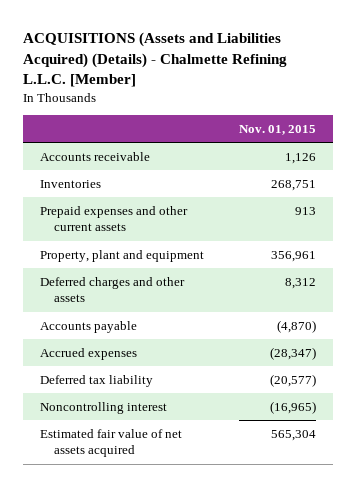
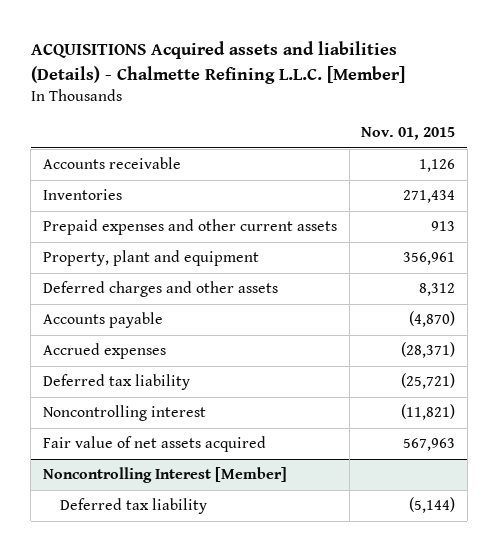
- ACQUISITIONS (Assets and Liabilities Acquired) (Details) - Chalmette Refining L.L.C. [Member]
+ ACQUISITIONS Acquired assets and liabilities (Details) - Chalmette Refining L.L.C. [Member]
- Inventories | 268,751
+ Inventories | 271,434
- Accrued expenses | (28,347)
- Deferred tax liability | (20,577)
- Noncontrolling interest | (16,965)
- Estimated fair value of net assets acquired | 565,304
+ Accrued expenses | (28,371)
+ Deferred tax liability | (25,721)
+ Noncontrolling interest | (11,821)
+ Fair value of net assets acquired | 567,963
+ Noncontrolling Interest [Member]
+ Deferred tax liability | (5,144)

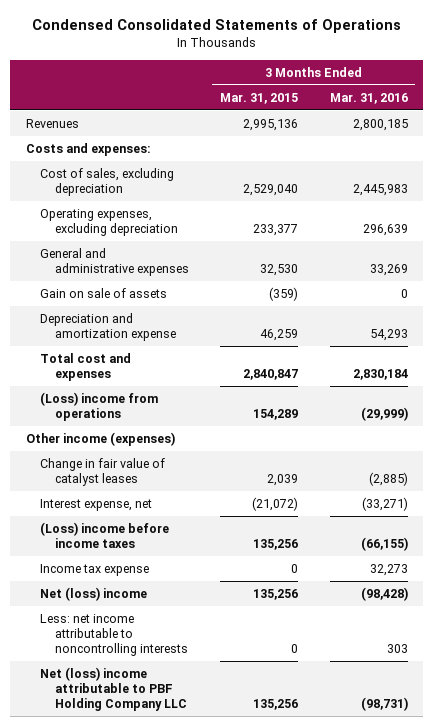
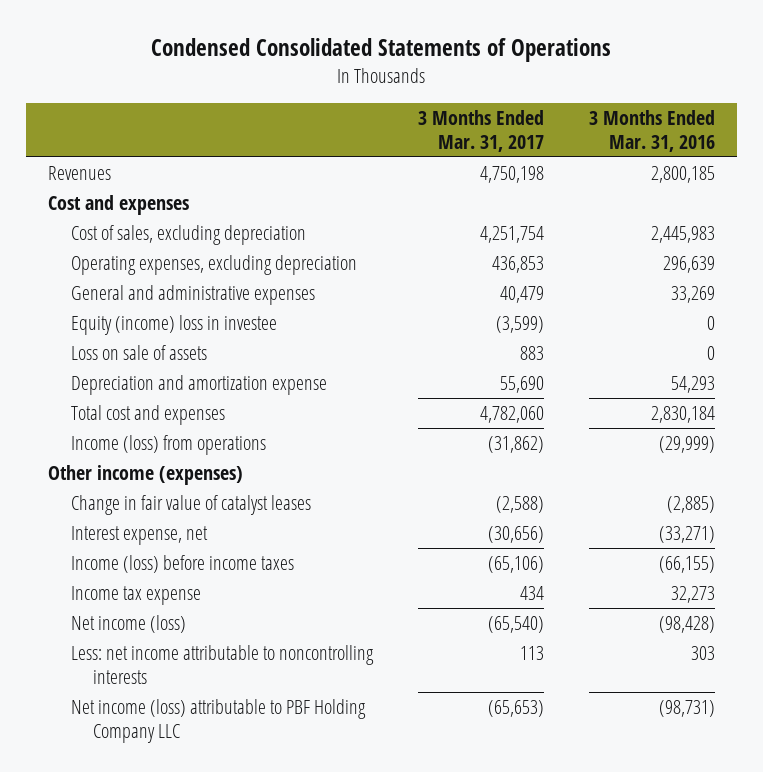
- | 3 Months Ended Mar. 31, 2015 | 3 Months Ended Mar. 31, 2016
+ | 3 Months Ended Mar. 31, 2017 | 3 Months Ended Mar. 31, 2016
- Costs and expenses:
+ Cost and expenses
- Gain on sale of assets | (359) | 0
+ Equity (income) loss in investee | (3,599) | 0
+ Loss on sale of assets | 883 | 0
- (Loss) income from operations | 154,289 | (29,999)
+ Income (loss) from operations | (31,862) | (29,999)
- (Loss) income before income taxes | 135,256 | (66,155)
+ Income (loss) before income taxes | (65,106) | (66,155)
- Net (loss) income | 135,256 | (98,428)
+ Net income (loss) | (65,540) | (98,428)
- Net (loss) income attributable to PBF Holding Company LLC | 135,256 | (98,731)
+ Net income (loss) attributable to PBF Holding Company LLC | (65,653) | (98,731)

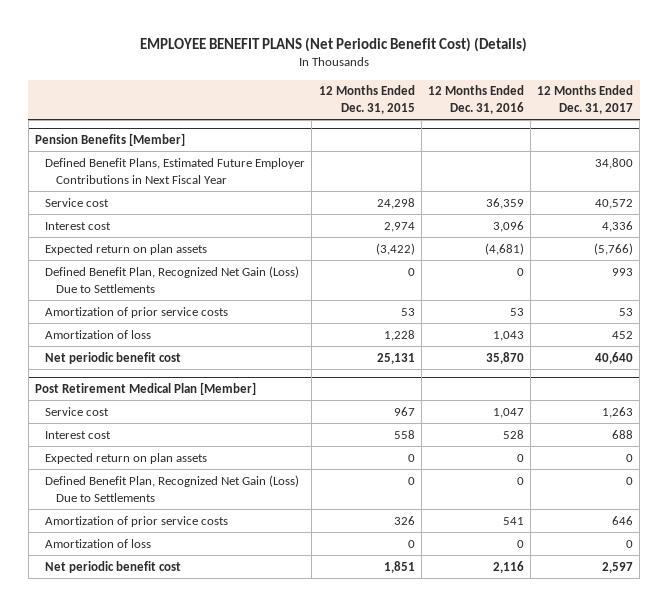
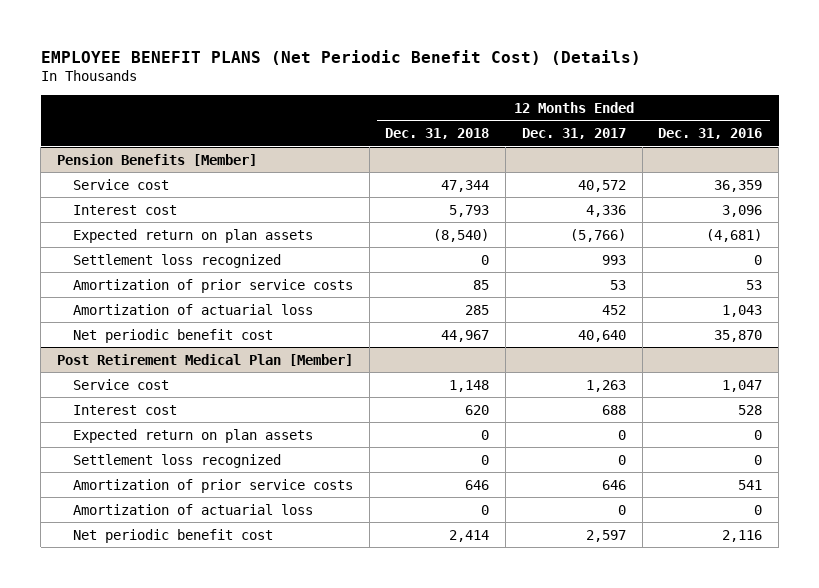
- | 12 Months Ended Dec. 31, 2015 | 12 Months Ended Dec. 31, 2016 | 12 Months Ended Dec. 31, 2017
+ | 12 Months Ended Dec. 31, 2018 | 12 Months Ended Dec. 31, 2017 | 12 Months Ended Dec. 31, 2016
@ Pension Benefits [Member]
- Defined Benefit Plans, Estimated Future Employer Contributions in Next Fiscal Year | | | 34,800
- Defined Benefit Plan, Recognized Net Gain (Loss) Due to Settlements | 0 | 0 | 993
+ Settlement loss recognized | 0 | 993 | 0
- Amortization of loss | 1,228 | 1,043 | 452
+ Amortization of actuarial loss | 285 | 452 | 1,043
@ Post Retirement Medical Plan [Member]
- Defined Benefit Plan, Recognized Net Gain (Loss) Due to Settlements | 0 | 0 | 0
+ Settlement loss recognized | 0 | 0 | 0
- Amortization of loss | 0 | 0 | 0
+ Amortization of actuarial loss | 0 | 0 | 0

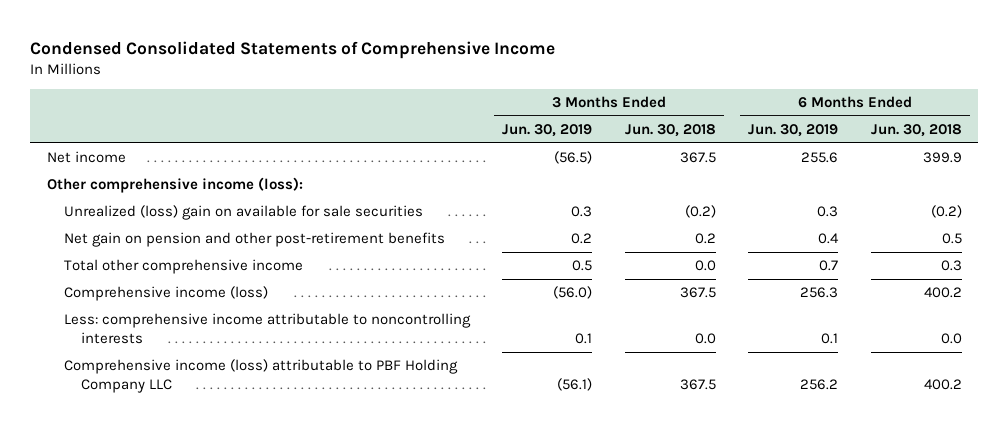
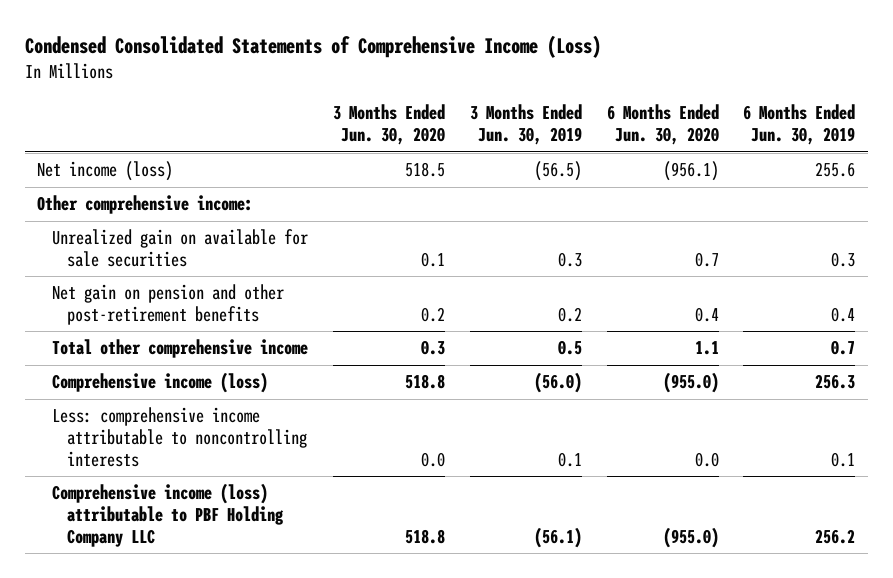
- Condensed Consolidated Statements of Comprehensive Income
+ Condensed Consolidated Statements of Comprehensive Income (Loss)
- | 3 Months Ended Jun. 30, 2019 | 3 Months Ended Jun. 30, 2018 | 6 Months Ended Jun. 30, 2019 | 6 Months Ended Jun. 30, 2018
+ | 3 Months Ended Jun. 30, 2020 | 3 Months Ended Jun. 30, 2019 | 6 Months Ended Jun. 30, 2020 | 6 Months Ended Jun. 30, 2019
- Net income | (56.5) | 367.5 | 255.6 | 399.9
- Other comprehensive income (loss):
- Unrealized (loss) gain on available for sale securities | 0.3 | (0.2) | 0.3 | (0.2)
+ Net income (loss) | 518.5 | (56.5) | (956.1) | 255.6
+ Other comprehensive income:
+ Unrealized gain on available for sale securities | 0.1 | 0.3 | 0.7 | 0.3

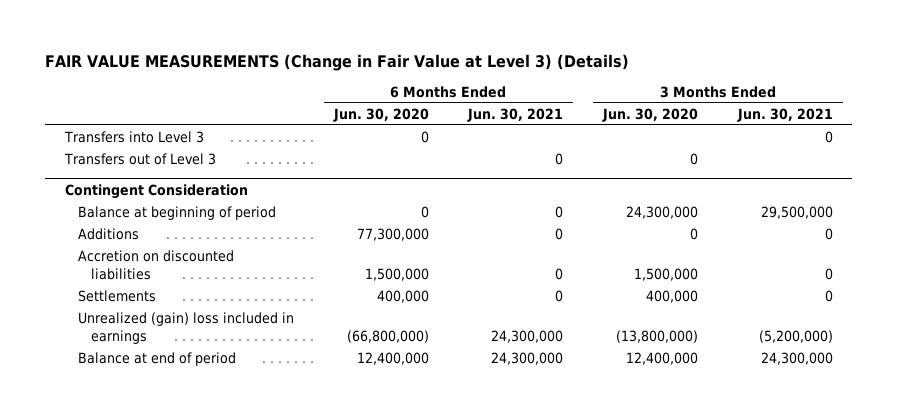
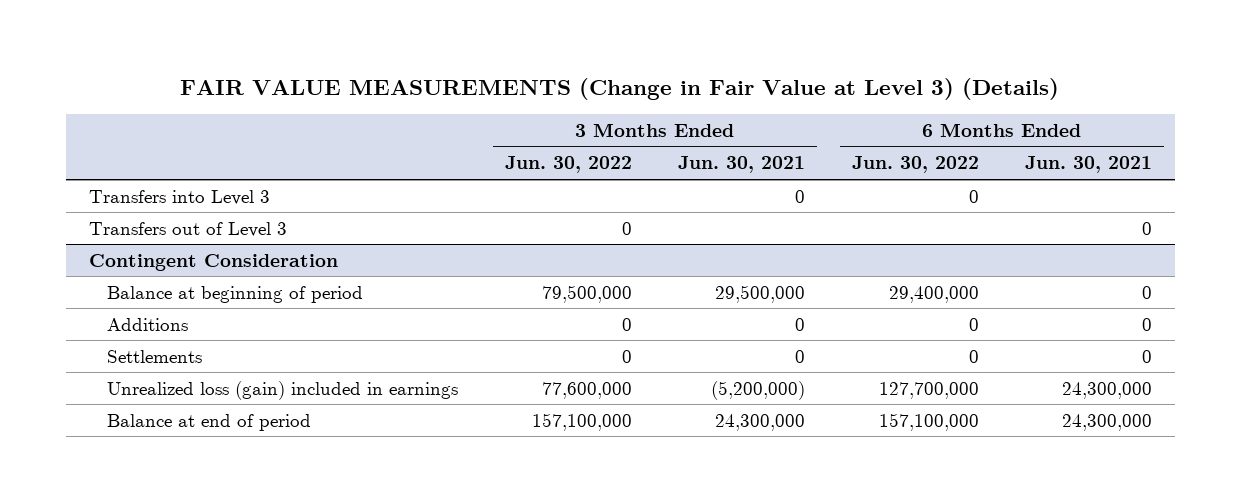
- | 6 Months Ended Jun. 30, 2020 | 6 Months Ended Jun. 30, 2021 | 3 Months Ended Jun. 30, 2020 | 3 Months Ended Jun. 30, 2021
+ | 3 Months Ended Jun. 30, 2022 | 3 Months Ended Jun. 30, 2021 | 6 Months Ended Jun. 30, 2022 | 6 Months Ended Jun. 30, 2021
@ Contingent Consideration
- Accretion on discounted liabilities | 1,500,000 | 0 | 1,500,000 | 0
- Unrealized (gain) loss included in earnings | (66,800,000) | 24,300,000 | (13,800,000) | (5,200,000)
+ Unrealized loss (gain) included in earnings | 77,600,000 | (5,200,000) | 127,700,000 | 24,300,000

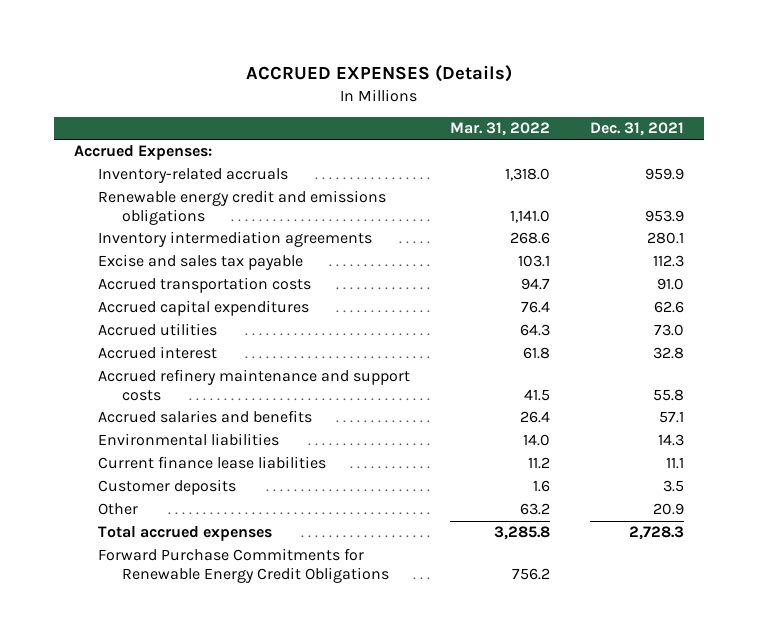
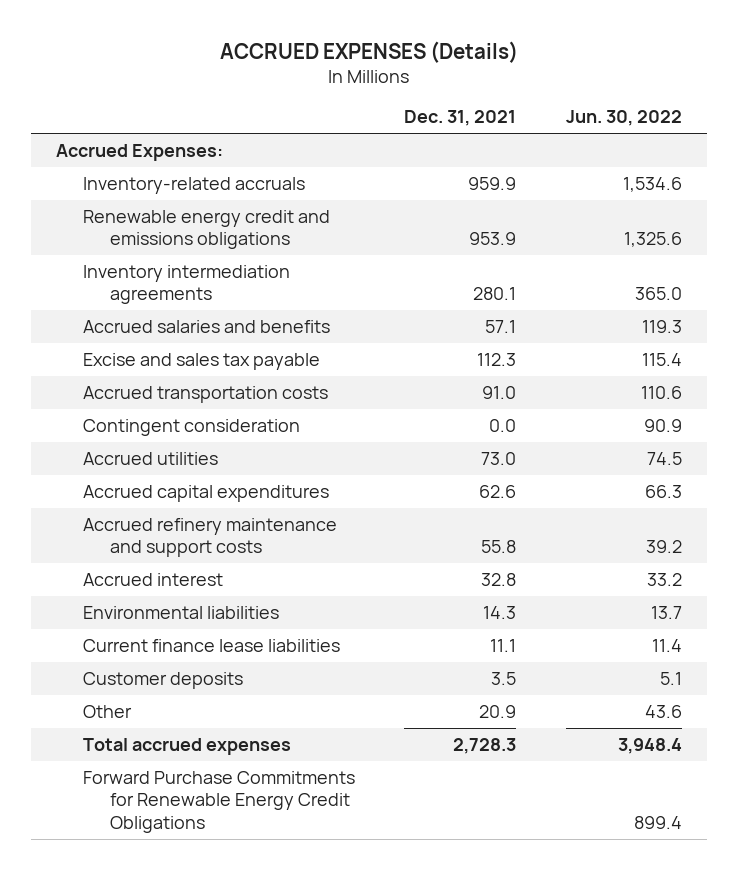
- | Mar. 31, 2022 | Dec. 31, 2021
+ | Dec. 31, 2021 | Jun. 30, 2022
moved up: Accrued salaries and benefits | 57.1 | 119.3
+ Contingent consideration | 0.0 | 90.9
moved down: Accrued capital expenditures | 62.6 | 66.3
moved down: Accrued interest | 32.8 | 33.2

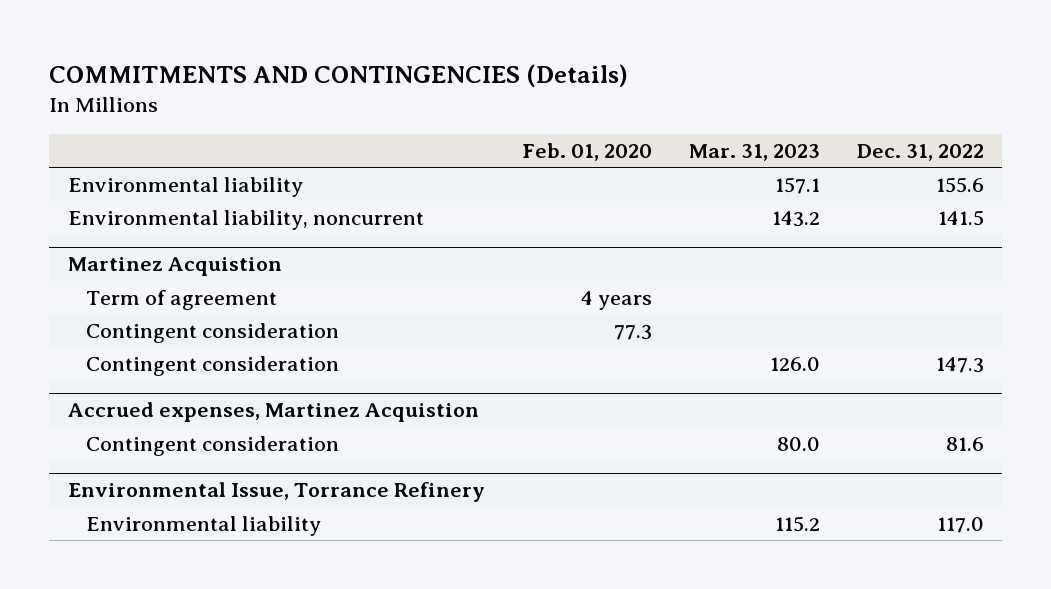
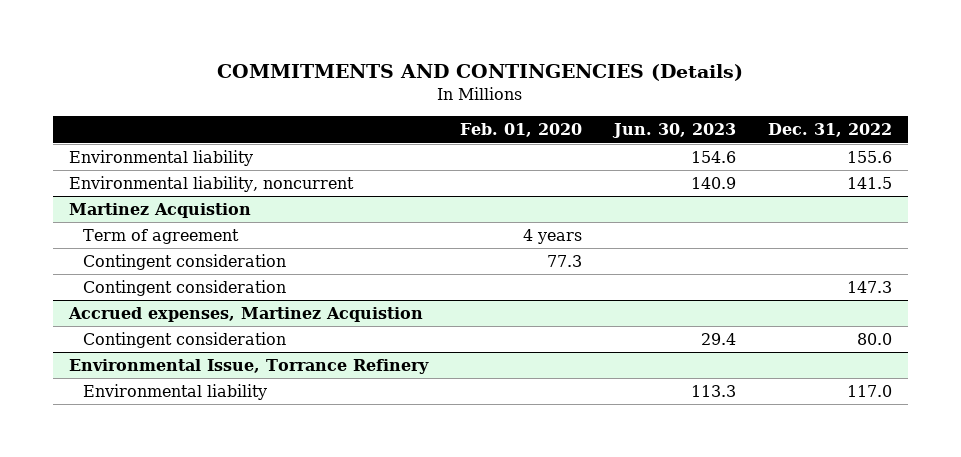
- | Feb. 01, 2020 | Mar. 31, 2023 | Dec. 31, 2022
+ | Feb. 01, 2020 | Jun. 30, 2023 | Dec. 31, 2022
@ Accrued expenses, Martinez Acquistion
- Contingent consideration | | 80.0 | 81.6
+ Contingent consideration | | 29.4 | 80.0

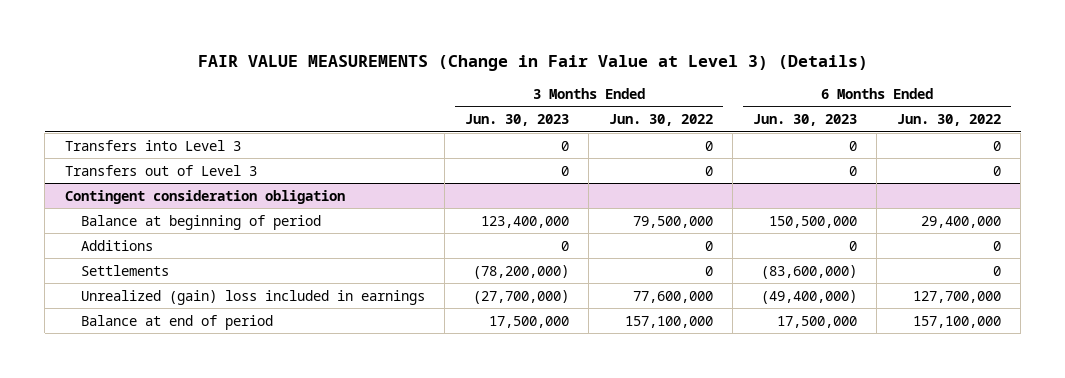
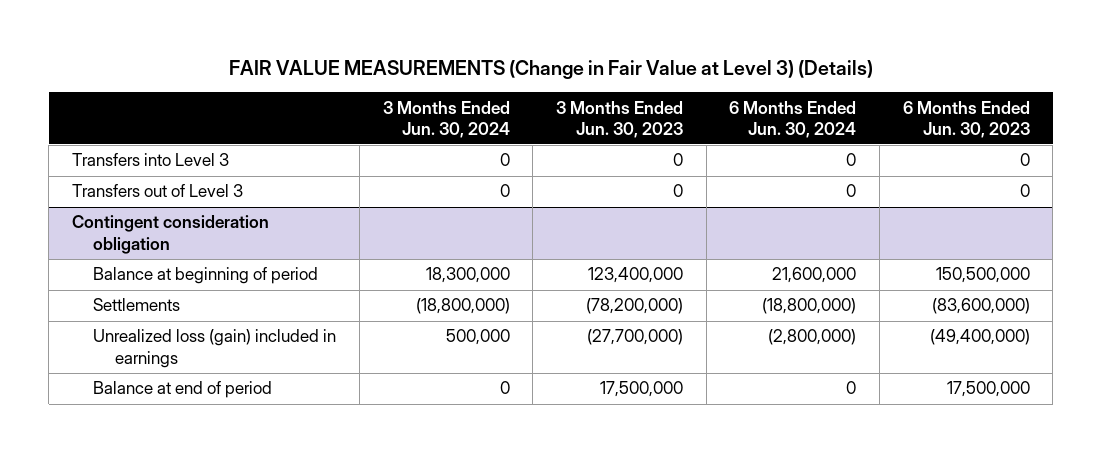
- | 3 Months Ended Jun. 30, 2023 | 3 Months Ended Jun. 30, 2022 | 6 Months Ended Jun. 30, 2023 | 6 Months Ended Jun. 30, 2022
+ | 3 Months Ended Jun. 30, 2024 | 3 Months Ended Jun. 30, 2023 | 6 Months Ended Jun. 30, 2024 | 6 Months Ended Jun. 30, 2023
@ Contingent consideration obligation
- Additions | 0 | 0 | 0 | 0
- Unrealized (gain) loss included in earnings | (27,700,000) | 77,600,000 | (49,400,000) | 127,700,000
+ Unrealized loss (gain) included in earnings | 500,000 | (27,700,000) | (2,800,000) | (49,400,000)

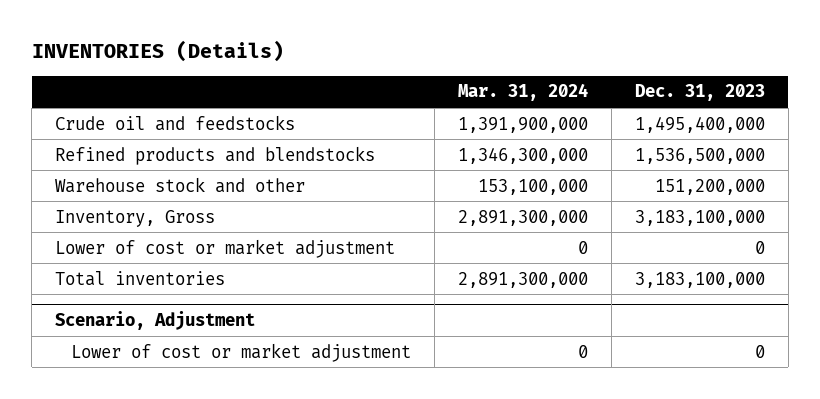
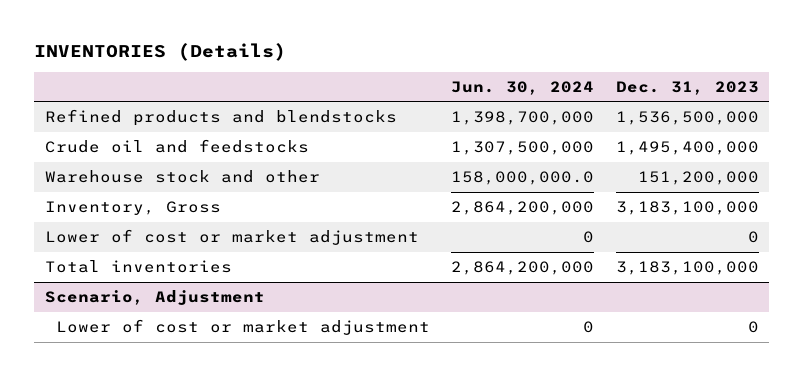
- | Mar. 31, 2024 | Dec. 31, 2023
+ | Jun. 30, 2024 | Dec. 31, 2023
moved down: Crude oil and feedstocks | 1,307,500,000 | 1,495,400,000

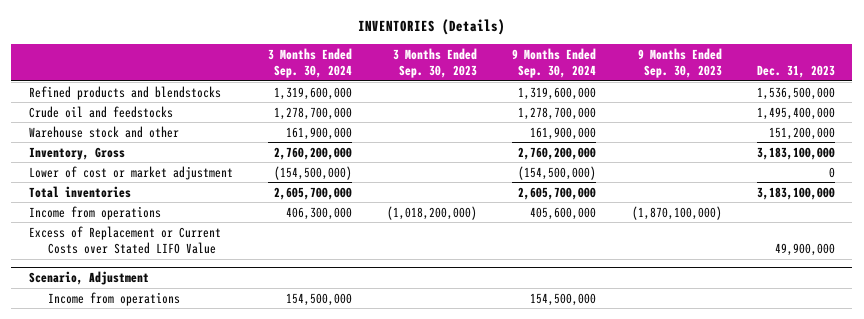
- | Jun. 30, 2024 | Dec. 31, 2023
+ | 3 Months Ended Sep. 30, 2024 | 3 Months Ended Sep. 30, 2023 | 9 Months Ended Sep. 30, 2024 | 9 Months Ended Sep. 30, 2023 | Dec. 31, 2023
+ Income from operations | 406,300,000 | (1,018,200,000) | 405,600,000 | (1,870,100,000) |
+ Excess of Replacement or Current Costs over Stated LIFO Value | | | | | 49,900,000
@ Scenario, Adjustment
- Lower of cost or market adjustment | 0 | 0
+ Income from operations | 154,500,000 | | 154,500,000 | |

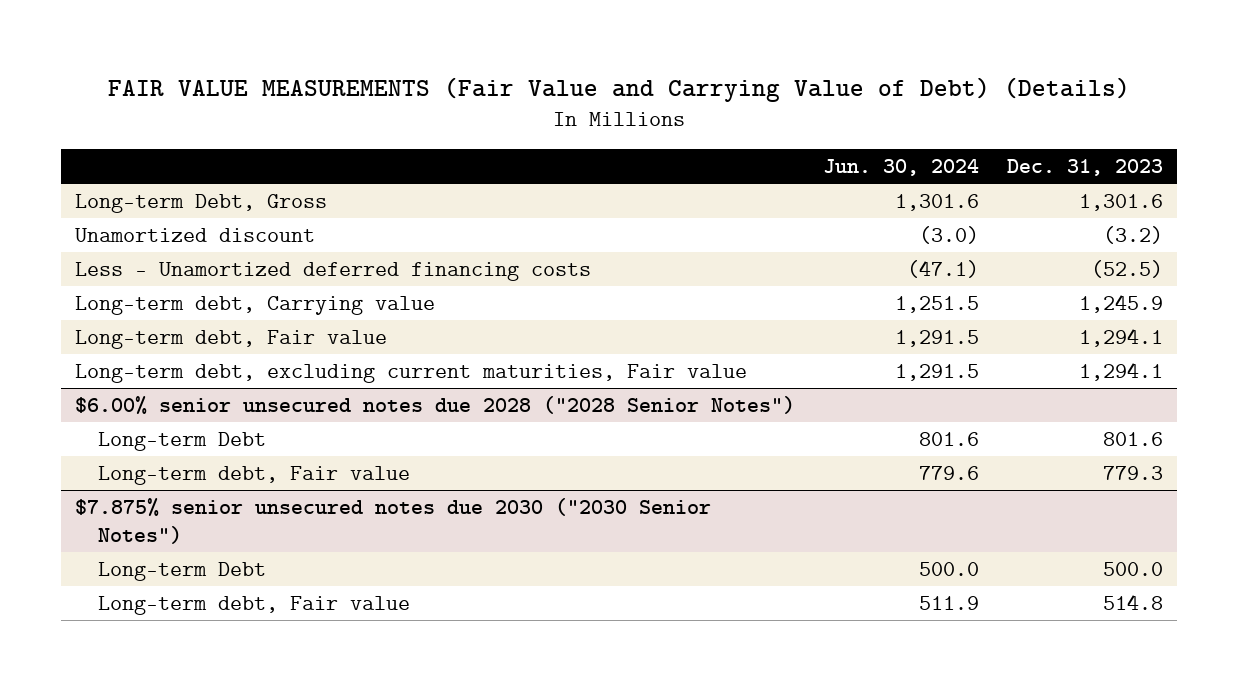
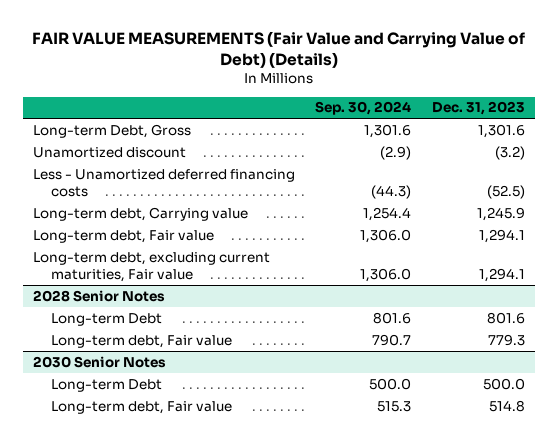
- | Jun. 30, 2024 | Dec. 31, 2023
+ | Sep. 30, 2024 | Dec. 31, 2023
- $6.00% senior unsecured notes due 2028 ("2028 Senior Notes")
+ 2028 Senior Notes
- $7.875% senior unsecured notes due 2030 ("2030 Senior Notes")
+ 2030 Senior Notes

